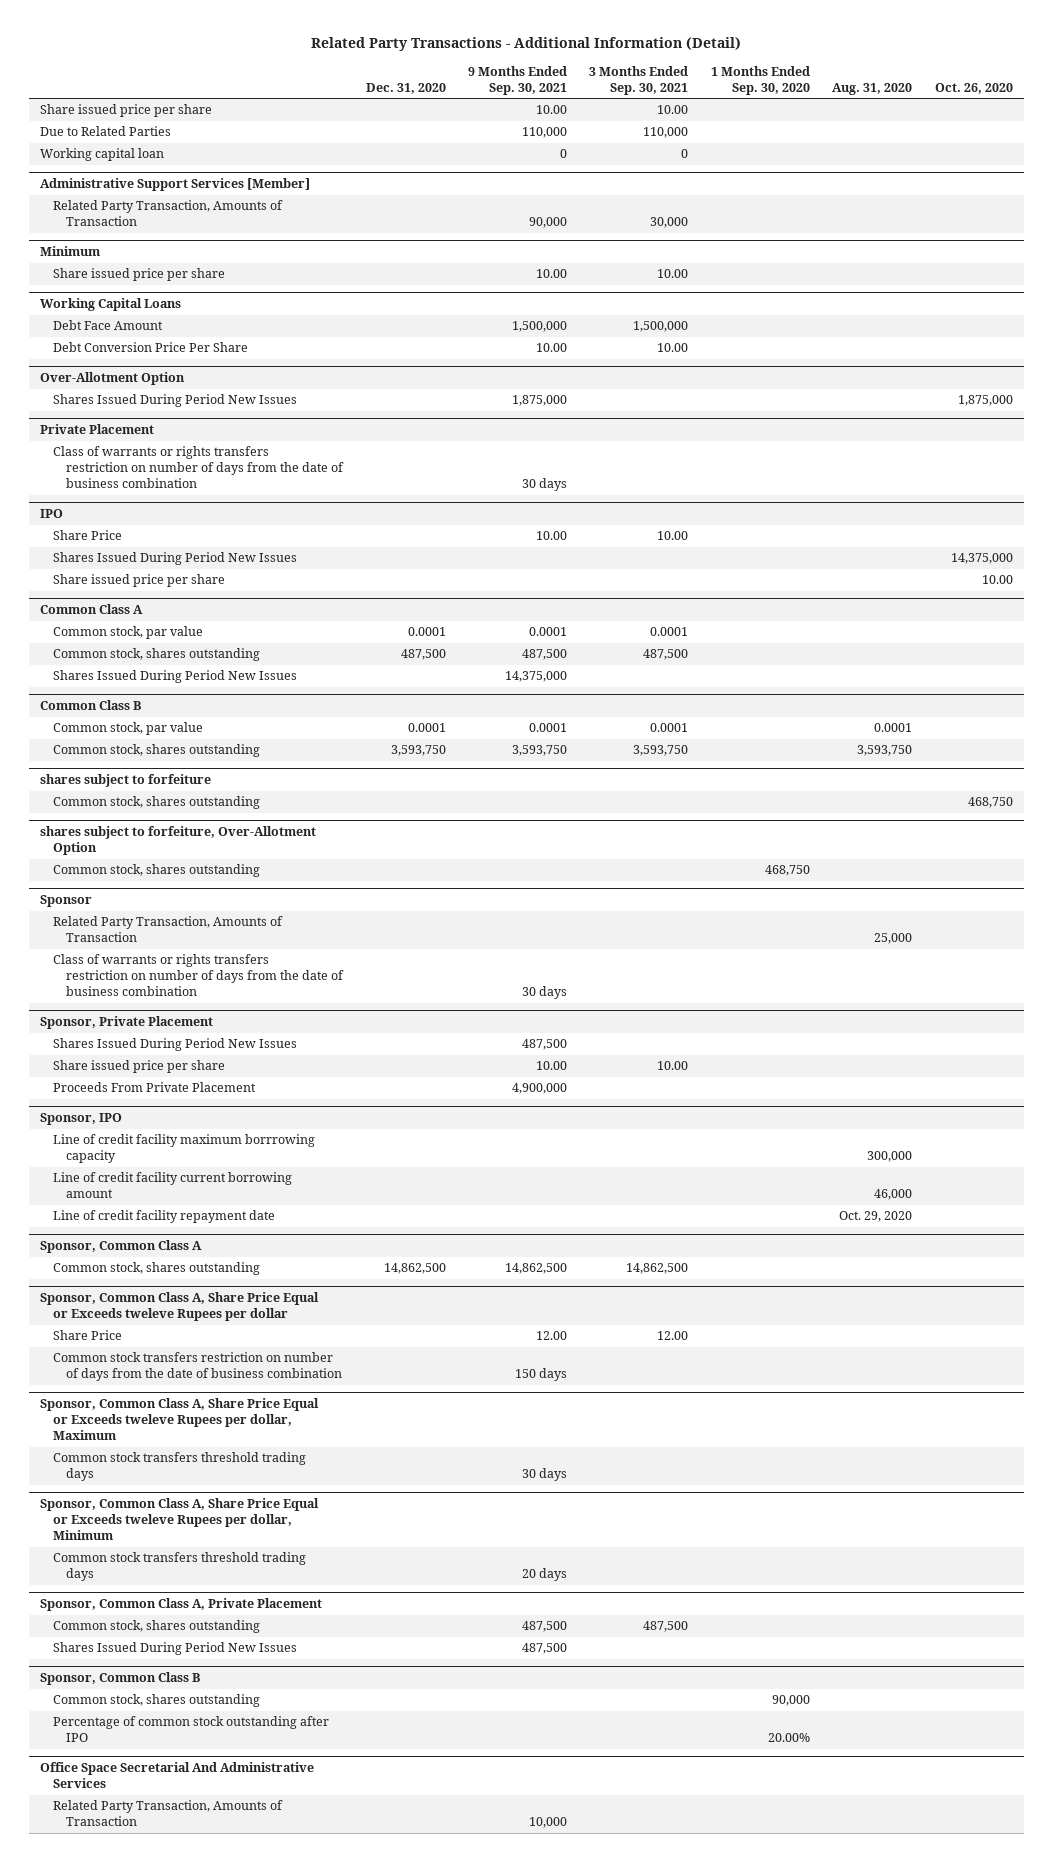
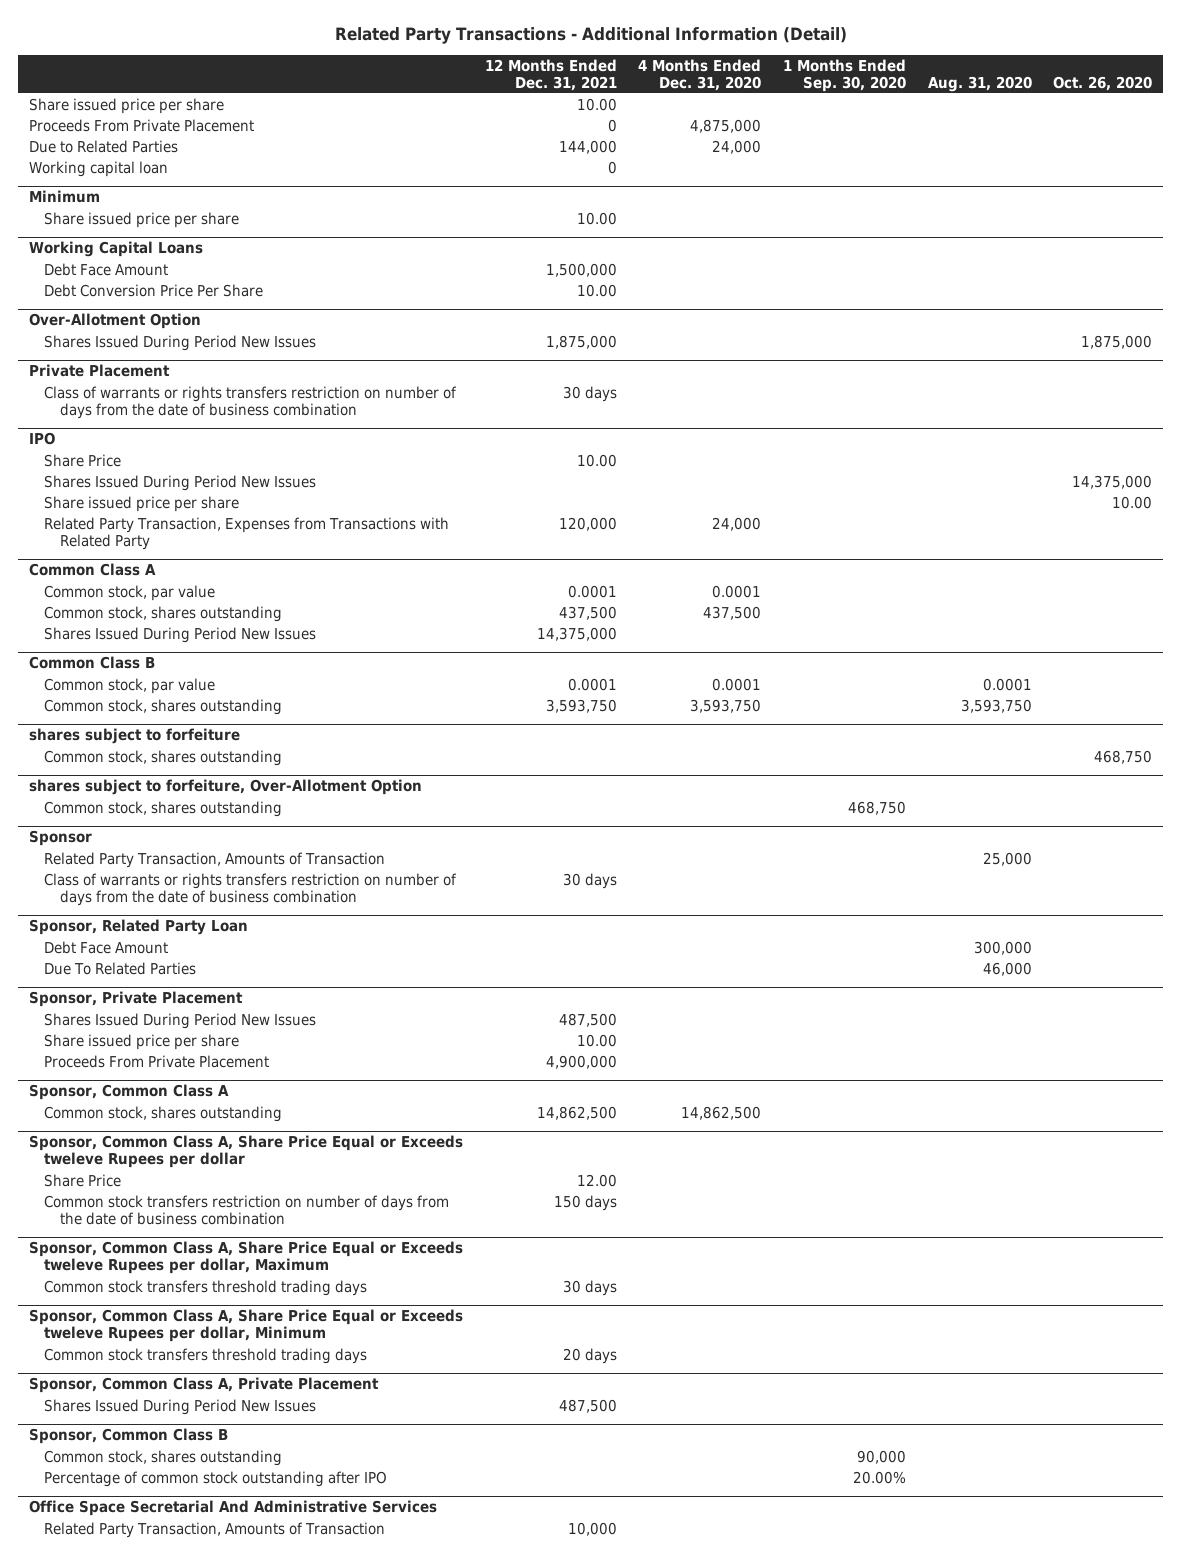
- | Dec. 31, 2020 | 9 Months Ended Sep. 30, 2021 | 3 Months Ended Sep. 30, 2021 | 1 Months Ended Sep. 30, 2020 | Aug. 31, 2020 | Oct. 26, 2020
+ | 12 Months Ended Dec. 31, 2021 | 4 Months Ended Dec. 31, 2020 | 1 Months Ended Sep. 30, 2020 | Aug. 31, 2020 | Oct. 26, 2020
+ Proceeds From Private Placement | 0 | 4,875,000 | | |
- Administrative Support Services [Member]
- Related Party Transaction, Amounts of Transaction | | 90,000 | 30,000 | | |
@ IPO
+ Related Party Transaction, Expenses from Transactions with Related Party | 120,000 | 24,000 | | |
+ Sponsor, Related Party Loan
+ Debt Face Amount | | | | 300,000 |
+ Due To Related Parties | | | | 46,000 |
- Sponsor, IPO
- Line of credit facility maximum borrrowing capacity | | | | | 300,000 |
- Line of credit facility current borrowing amount | | | | | 46,000 |
- Line of credit facility repayment date | | | | | Oct. 29, 2020 |
@ Sponsor, Common Class A, Private Placement
- Common stock, shares outstanding | | 487,500 | 487,500 | | |

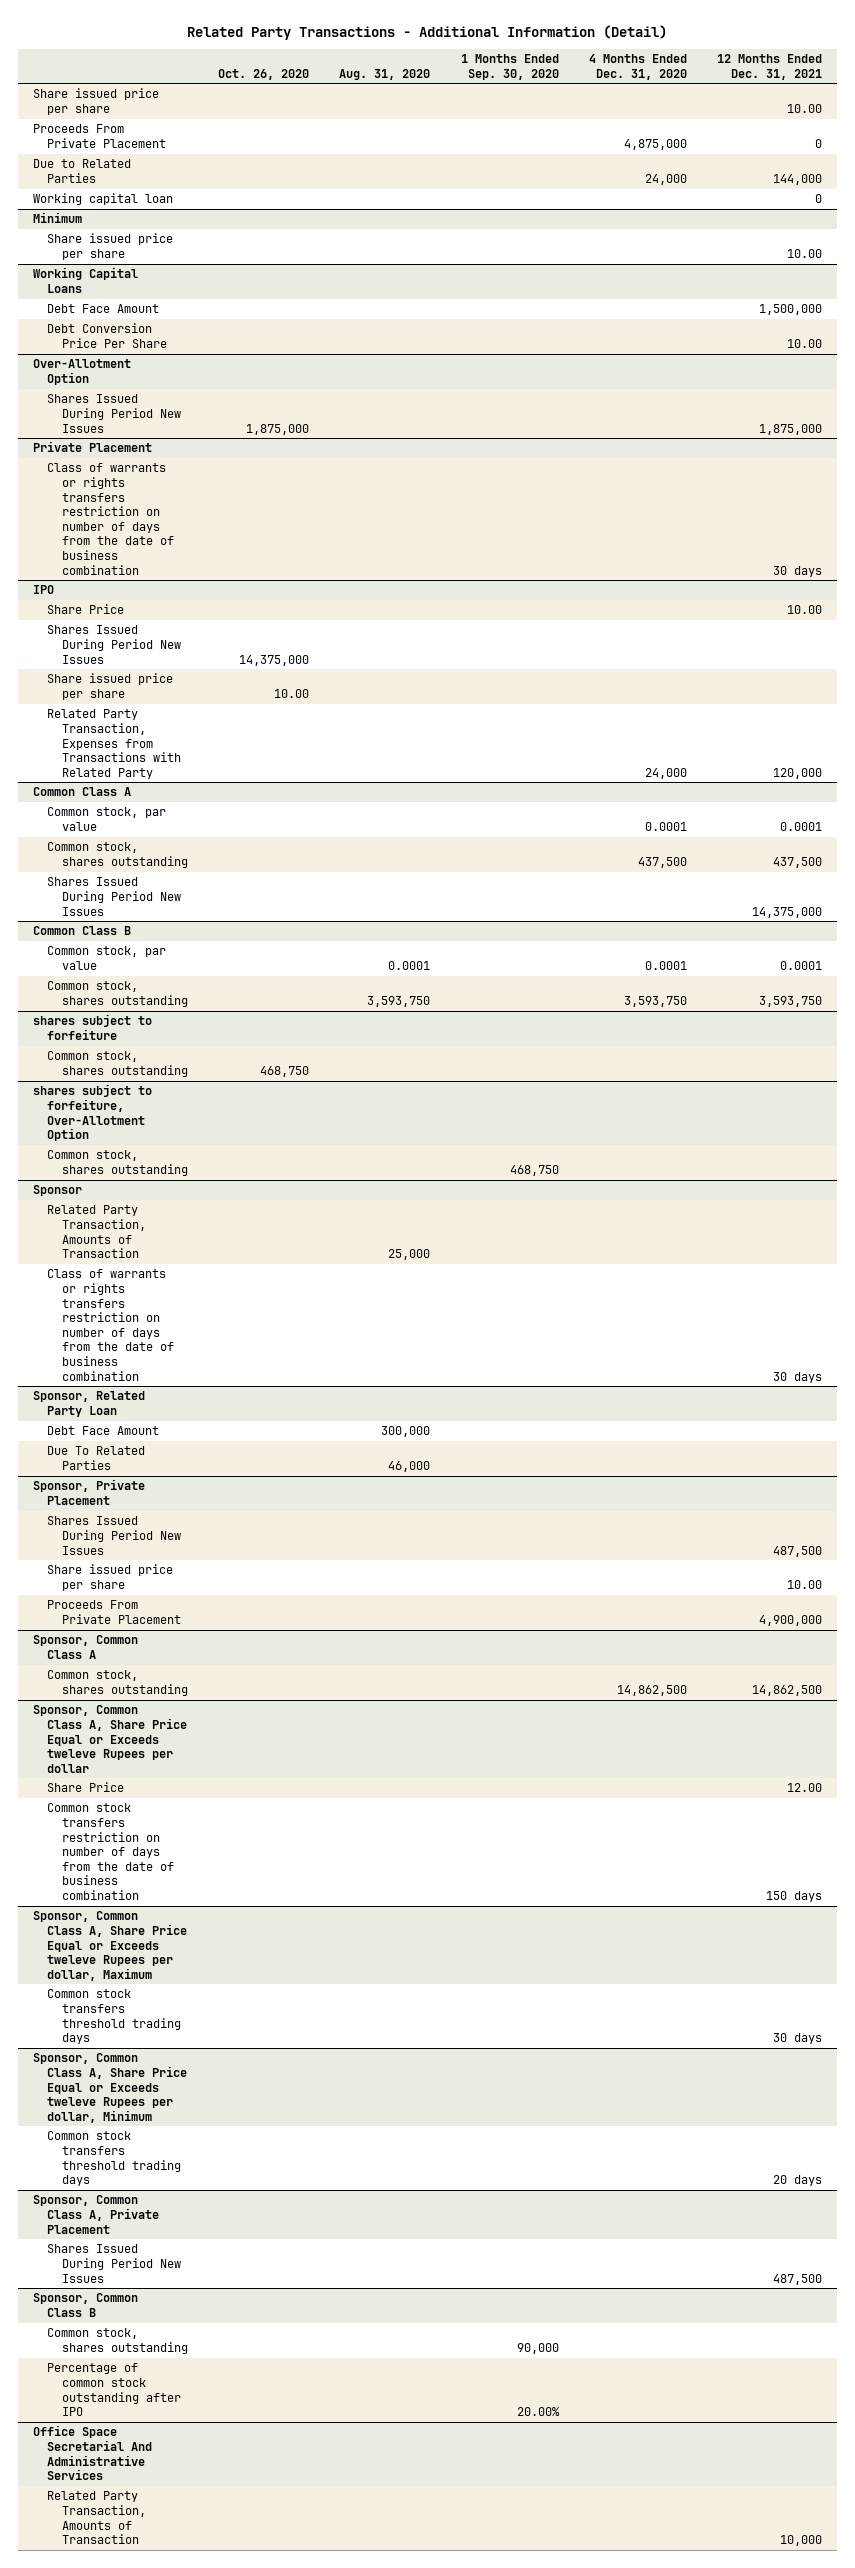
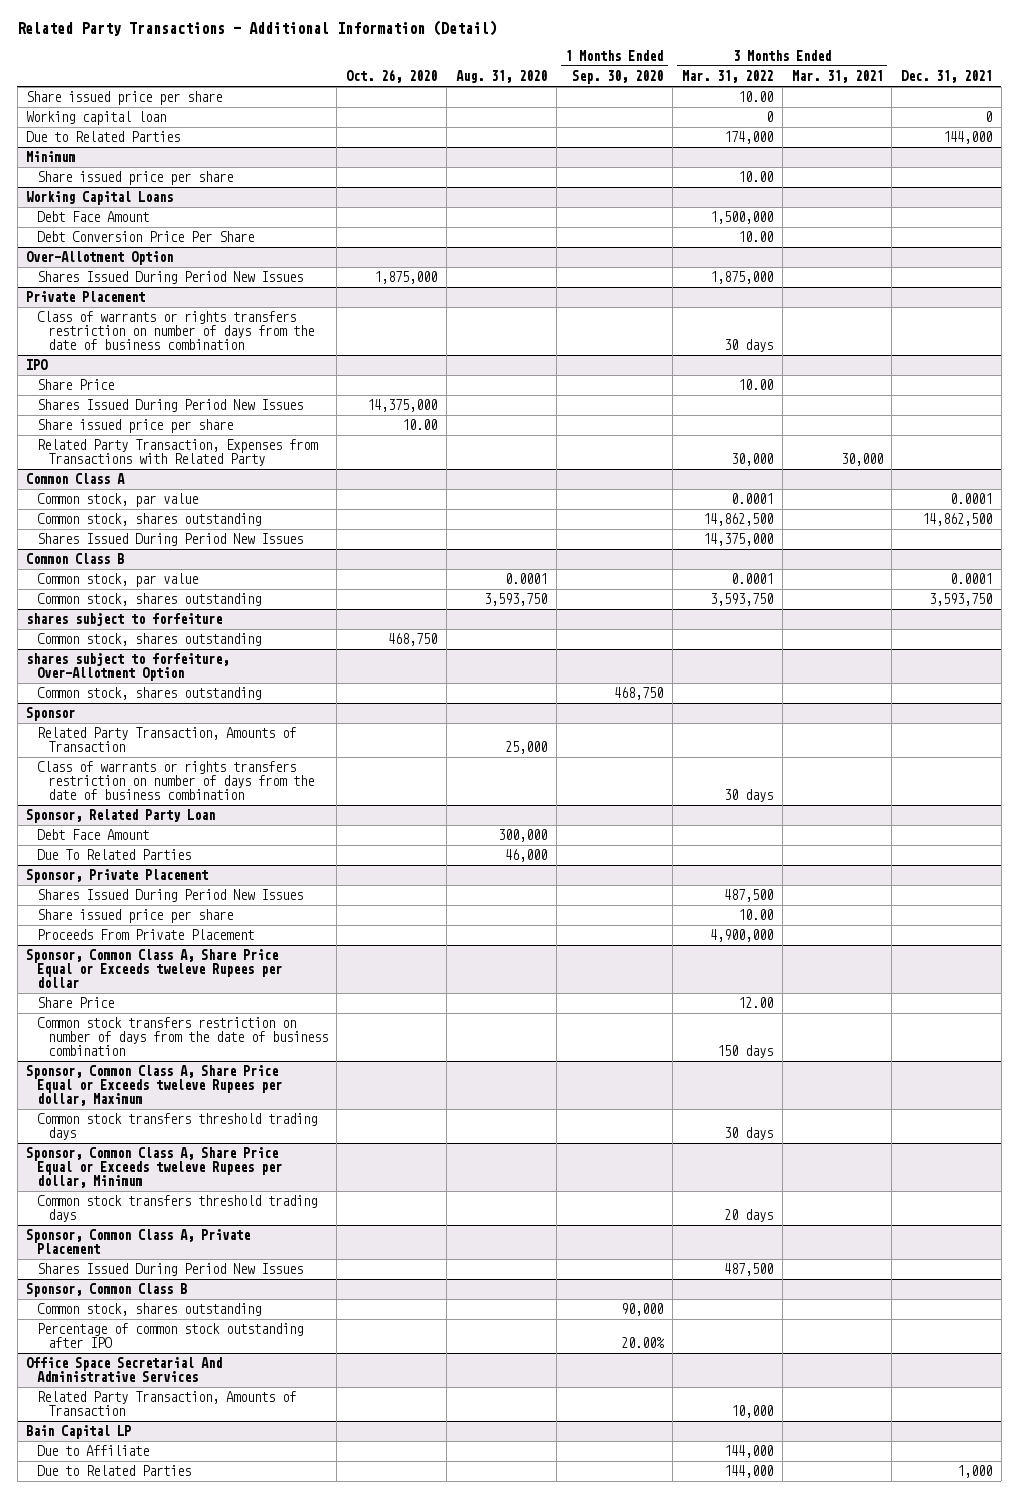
- | Oct. 26, 2020 | Aug. 31, 2020 | 1 Months Ended Sep. 30, 2020 | 4 Months Ended Dec. 31, 2020 | 12 Months Ended Dec. 31, 2021
+ | Oct. 26, 2020 | Aug. 31, 2020 | 1 Months Ended Sep. 30, 2020 | 3 Months Ended Mar. 31, 2022 | 3 Months Ended Mar. 31, 2021 | Dec. 31, 2021
- Proceeds From Private Placement | | | | 4,875,000 | 0
moved down: Due to Related Parties | | | | 174,000 | | 144,000
- Sponsor, Common Class A
- Common stock, shares outstanding | | | | 14,862,500 | 14,862,500
+ Bain Capital LP
+ Due to Affiliate | | | | 144,000 | |
+ Due to Related Parties | | | | 144,000 | | 1,000

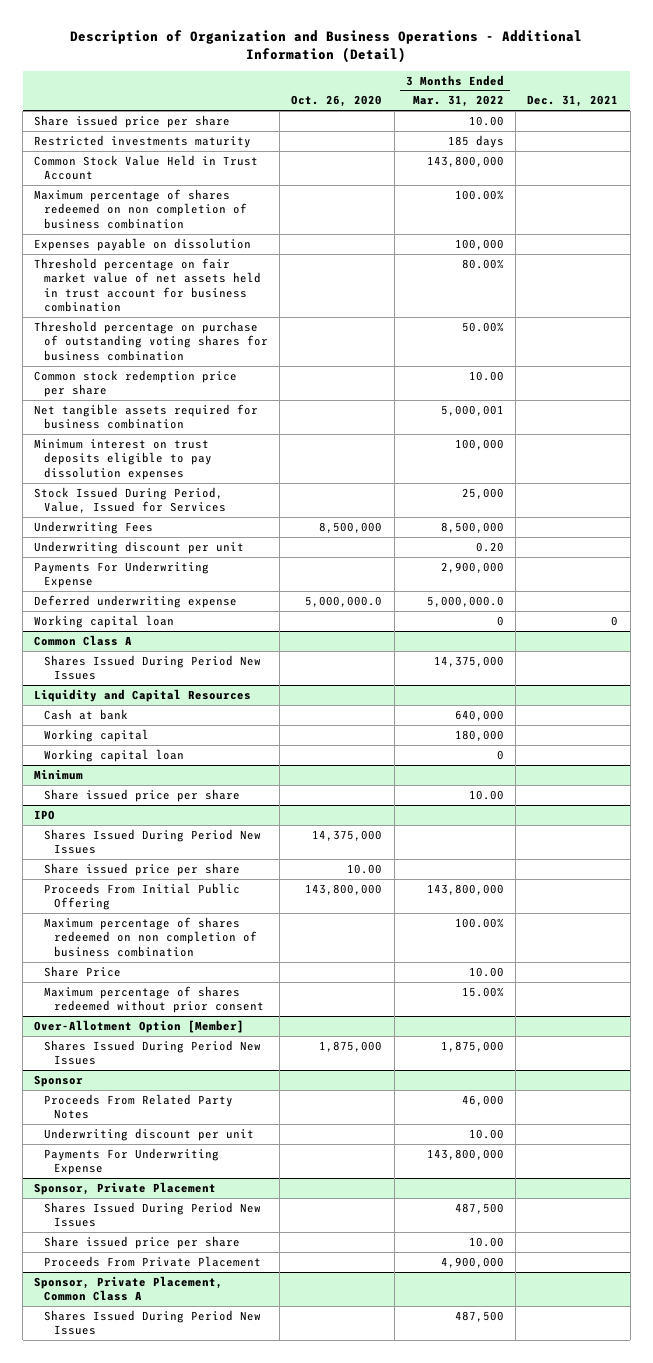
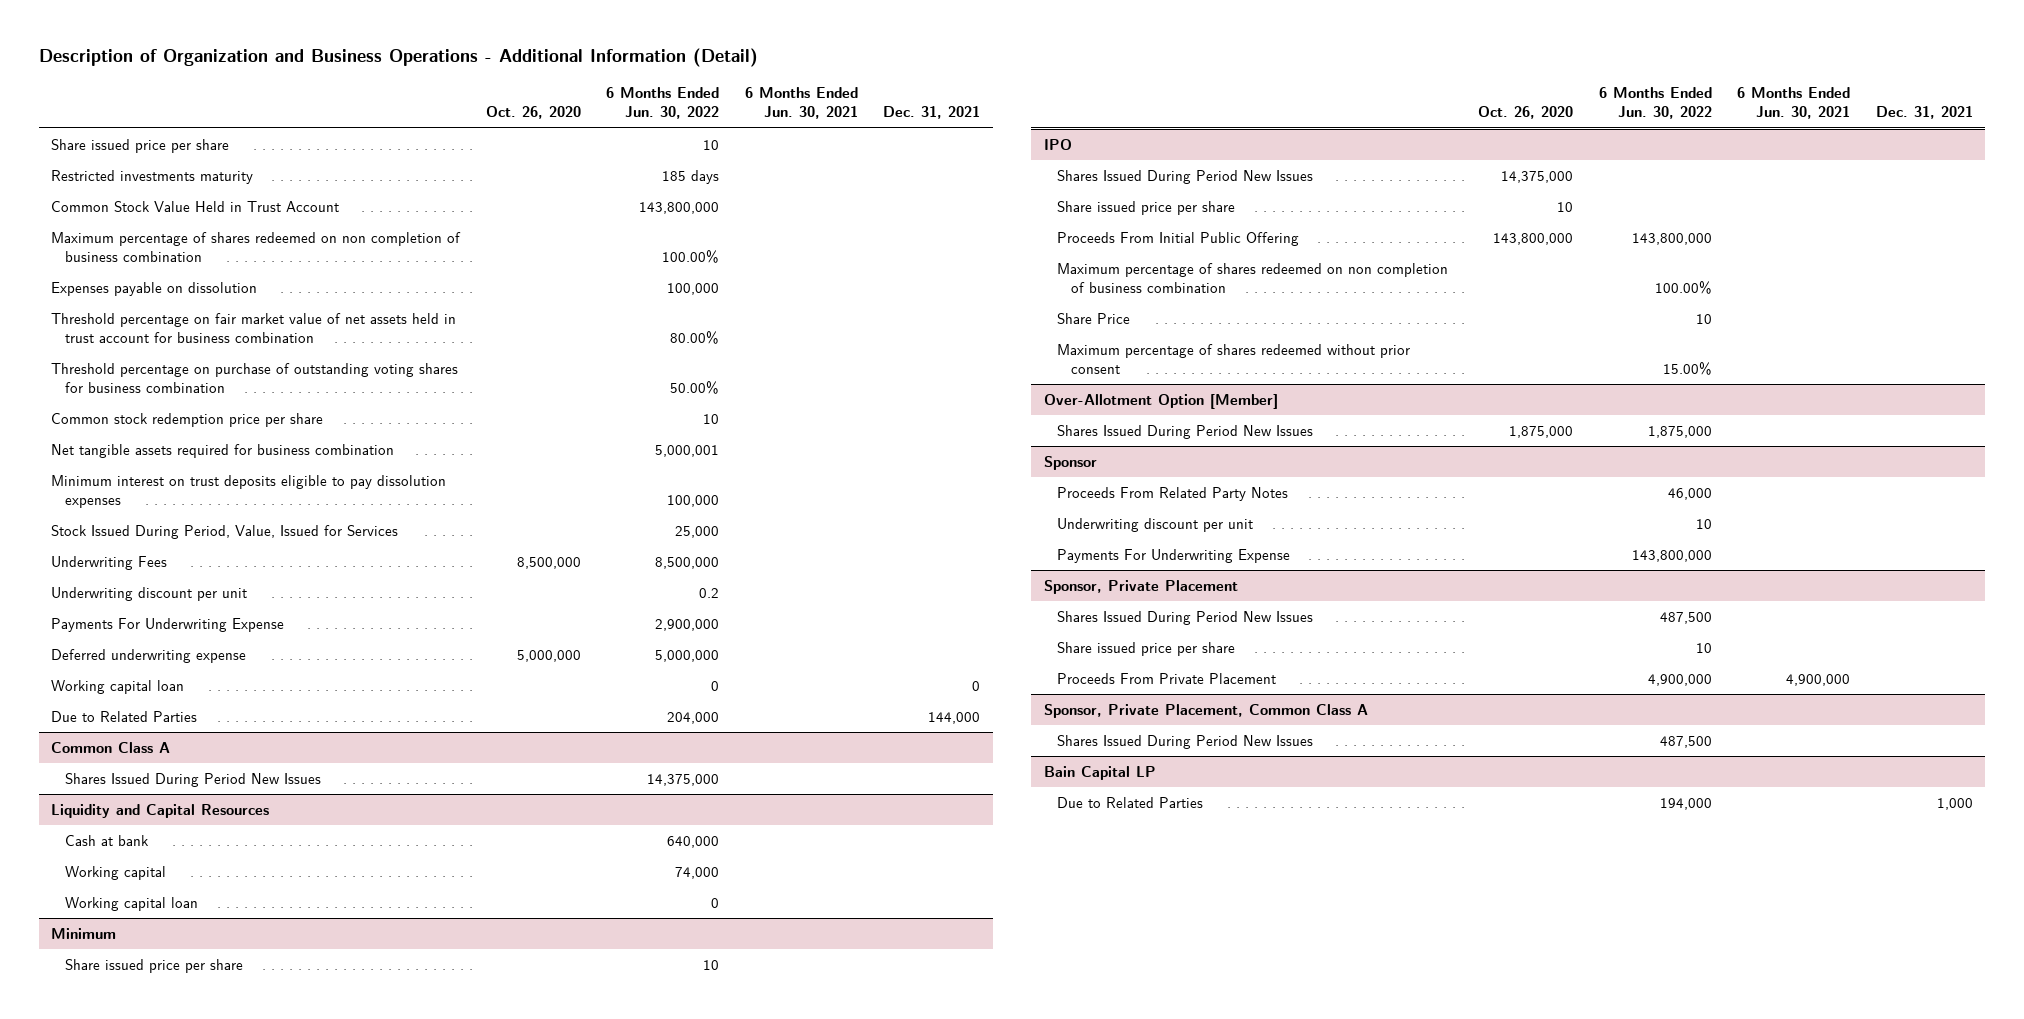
- | Oct. 26, 2020 | 3 Months Ended Mar. 31, 2022 | Dec. 31, 2021
+ | Oct. 26, 2020 | 6 Months Ended Jun. 30, 2022 | 6 Months Ended Jun. 30, 2021 | Dec. 31, 2021
- Deferred underwriting expense | 5,000,000.0 | 5,000,000.0 |
+ Deferred underwriting expense | 5,000,000 | 5,000,000 | |
+ Due to Related Parties | | 204,000 | | 144,000
@ IPO
- Share issued price per share | 10.00 | |
+ Share issued price per share | 10 | | |
+ Bain Capital LP
+ Due to Related Parties | | 194,000 | | 1,000

